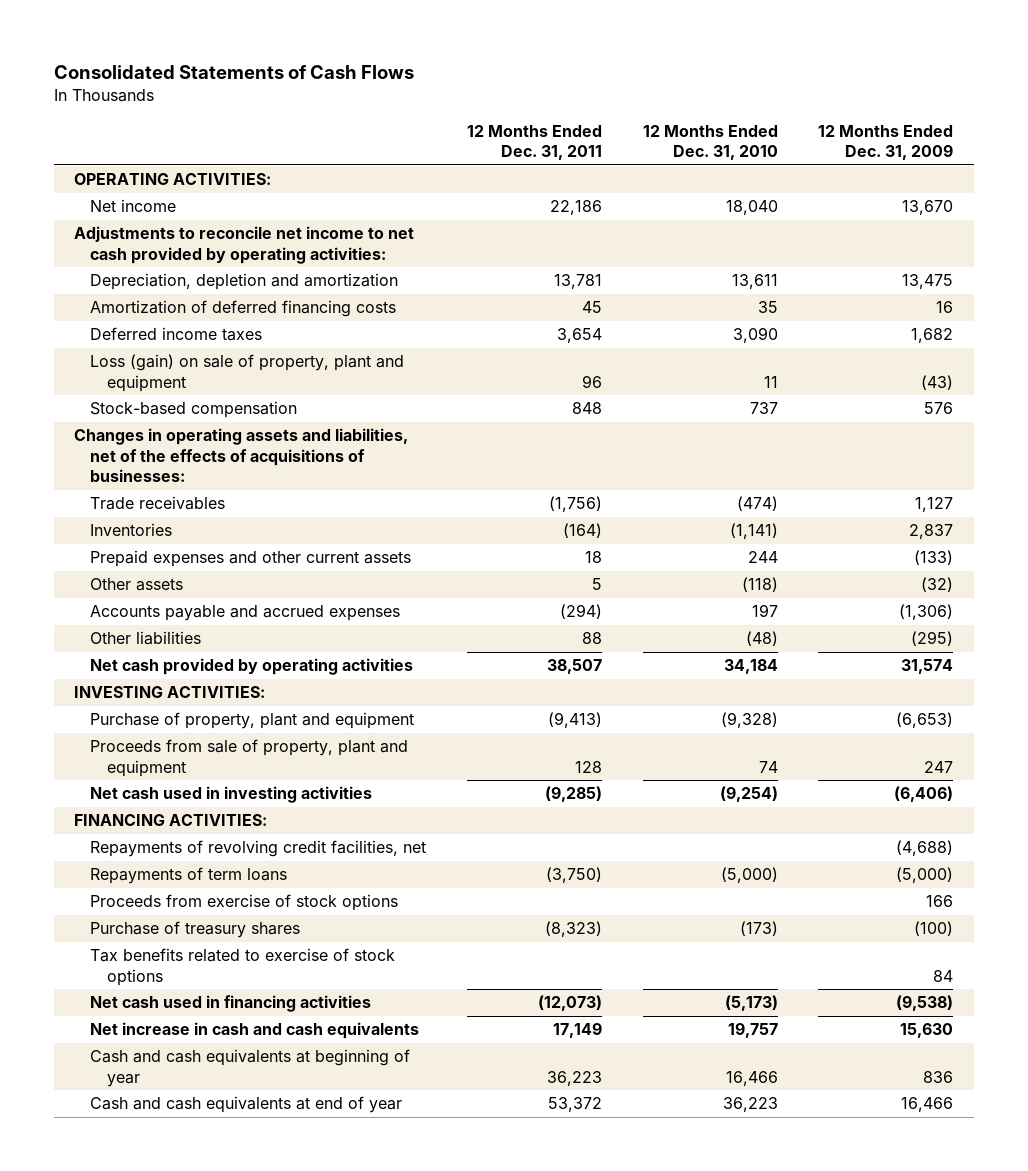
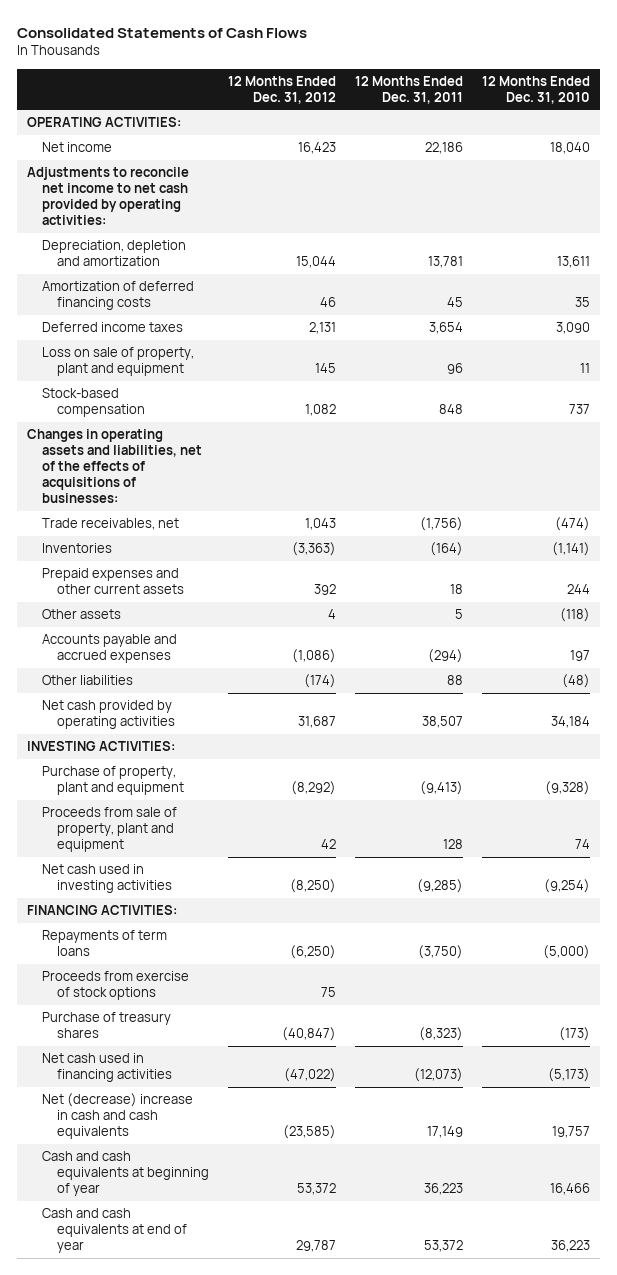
- | 12 Months Ended Dec. 31, 2011 | 12 Months Ended Dec. 31, 2010 | 12 Months Ended Dec. 31, 2009
+ | 12 Months Ended Dec. 31, 2012 | 12 Months Ended Dec. 31, 2011 | 12 Months Ended Dec. 31, 2010
- Loss (gain) on sale of property, plant and equipment | 96 | 11 | (43)
+ Loss on sale of property, plant and equipment | 145 | 96 | 11
- Trade receivables | (1,756) | (474) | 1,127
+ Trade receivables, net | 1,043 | (1,756) | (474)
- Repayments of revolving credit facilities, net | | | (4,688)
- Tax benefits related to exercise of stock options | | | 84
- Net increase in cash and cash equivalents | 17,149 | 19,757 | 15,630
+ Net (decrease) increase in cash and cash equivalents | (23,585) | 17,149 | 19,757

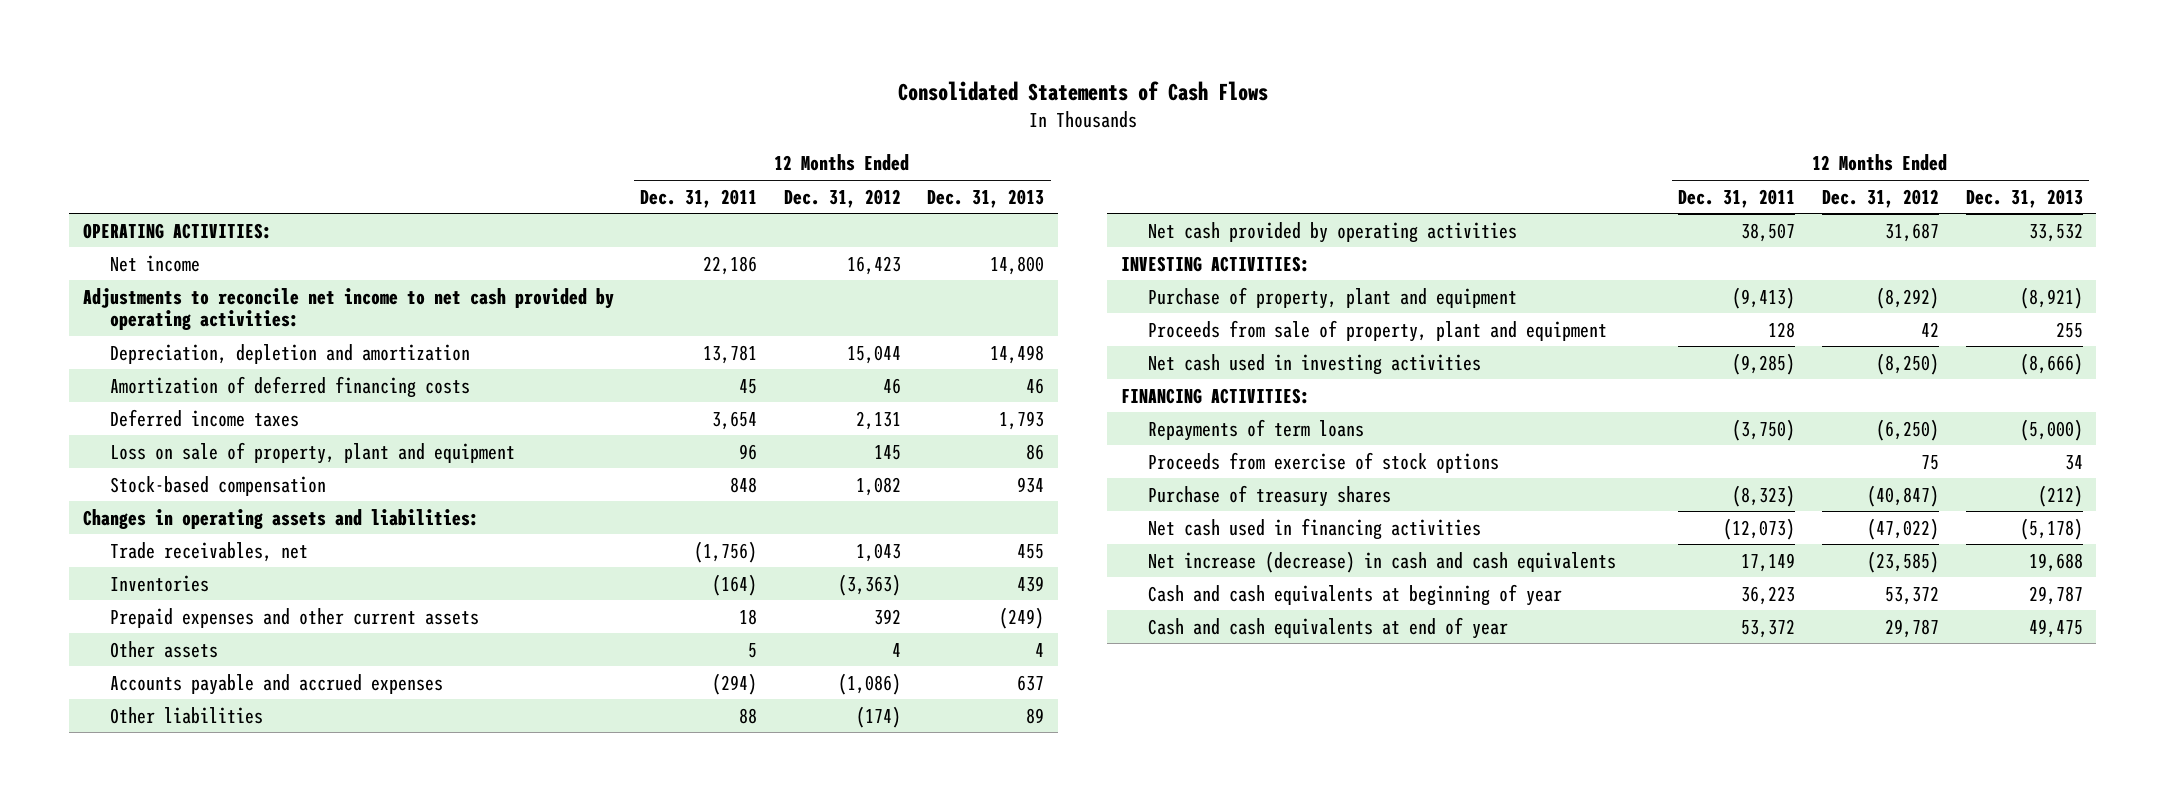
- | 12 Months Ended Dec. 31, 2012 | 12 Months Ended Dec. 31, 2011 | 12 Months Ended Dec. 31, 2010
+ | 12 Months Ended Dec. 31, 2011 | 12 Months Ended Dec. 31, 2012 | 12 Months Ended Dec. 31, 2013
- Changes in operating assets and liabilities, net of the effects of acquisitions of businesses:
+ Changes in operating assets and liabilities:
- Net (decrease) increase in cash and cash equivalents | (23,585) | 17,149 | 19,757
+ Net increase (decrease) in cash and cash equivalents | 17,149 | (23,585) | 19,688

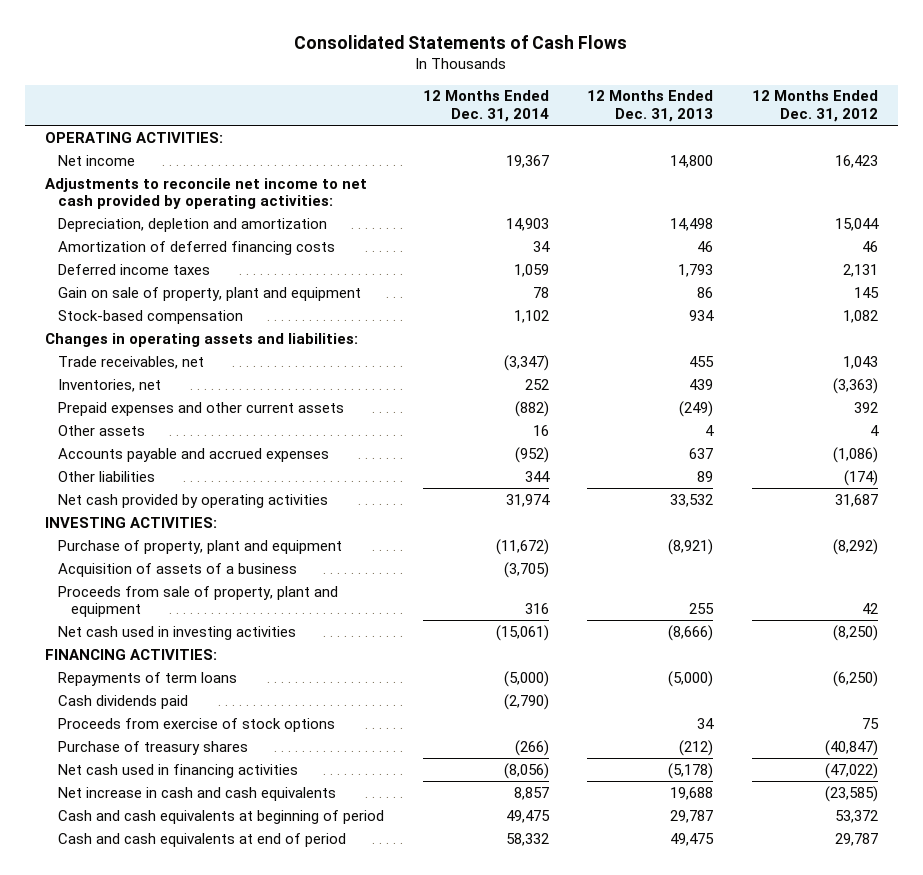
- | 12 Months Ended Dec. 31, 2011 | 12 Months Ended Dec. 31, 2012 | 12 Months Ended Dec. 31, 2013
+ | 12 Months Ended Dec. 31, 2014 | 12 Months Ended Dec. 31, 2013 | 12 Months Ended Dec. 31, 2012
- Loss on sale of property, plant and equipment | 96 | 145 | 86
+ Gain on sale of property, plant and equipment | 78 | 86 | 145
- Inventories | (164) | (3,363) | 439
+ Inventories, net | 252 | 439 | (3,363)
+ Acquisition of assets of a business | (3,705) | |
+ Cash dividends paid | (2,790) | |
- Net increase (decrease) in cash and cash equivalents | 17,149 | (23,585) | 19,688
- Cash and cash equivalents at beginning of year | 36,223 | 53,372 | 29,787
- Cash and cash equivalents at end of year | 53,372 | 29,787 | 49,475
+ Net increase in cash and cash equivalents | 8,857 | 19,688 | (23,585)
+ Cash and cash equivalents at beginning of period | 49,475 | 29,787 | 53,372
+ Cash and cash equivalents at end of period | 58,332 | 49,475 | 29,787

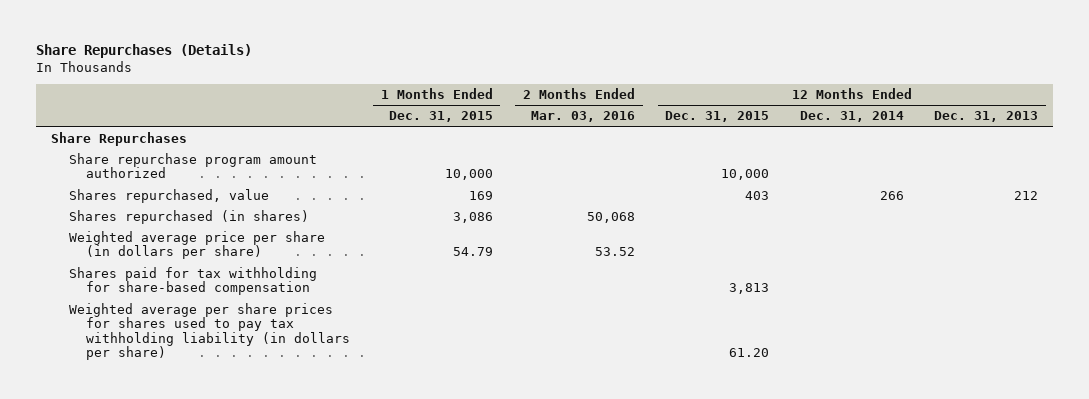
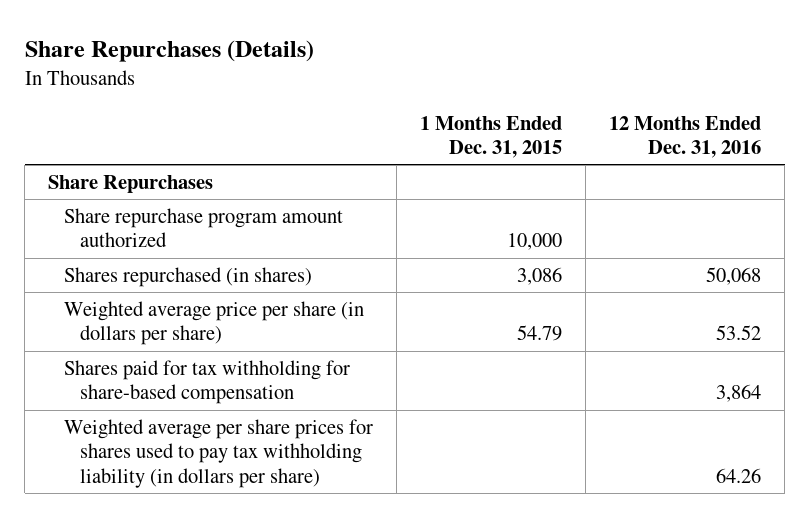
- | 1 Months Ended Dec. 31, 2015 | 2 Months Ended Mar. 03, 2016 | 12 Months Ended Dec. 31, 2015 | 12 Months Ended Dec. 31, 2014 | 12 Months Ended Dec. 31, 2013
+ | 1 Months Ended Dec. 31, 2015 | 12 Months Ended Dec. 31, 2016
- Shares repurchased, value | 169 | | 403 | 266 | 212

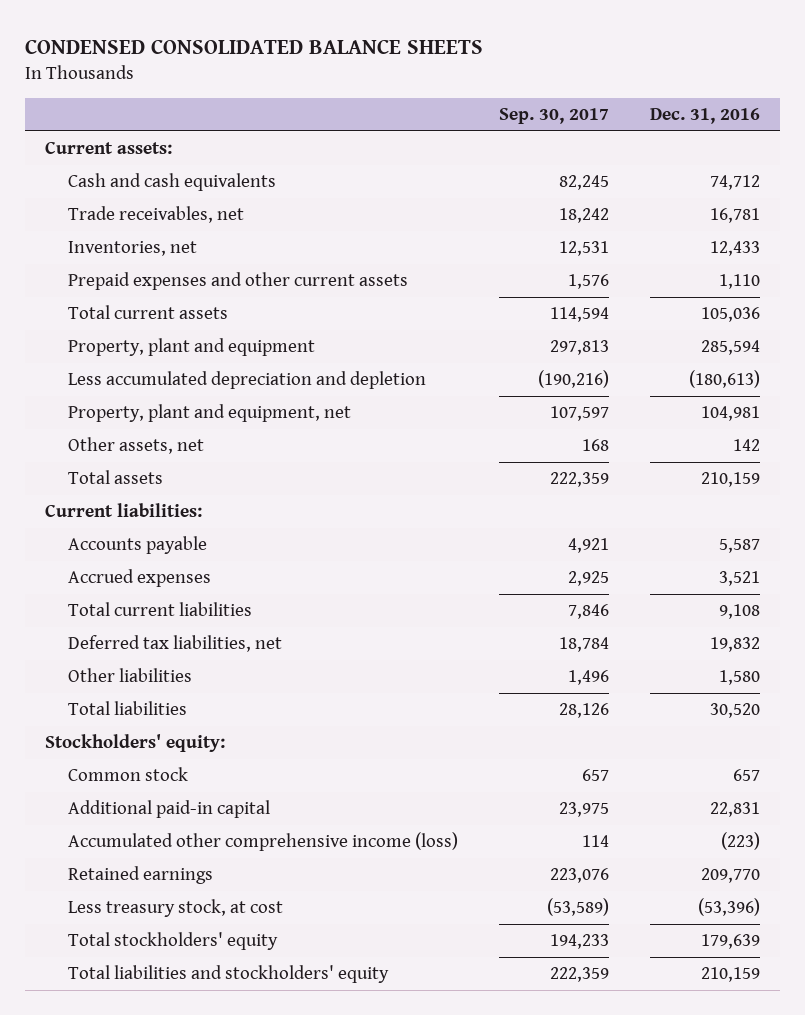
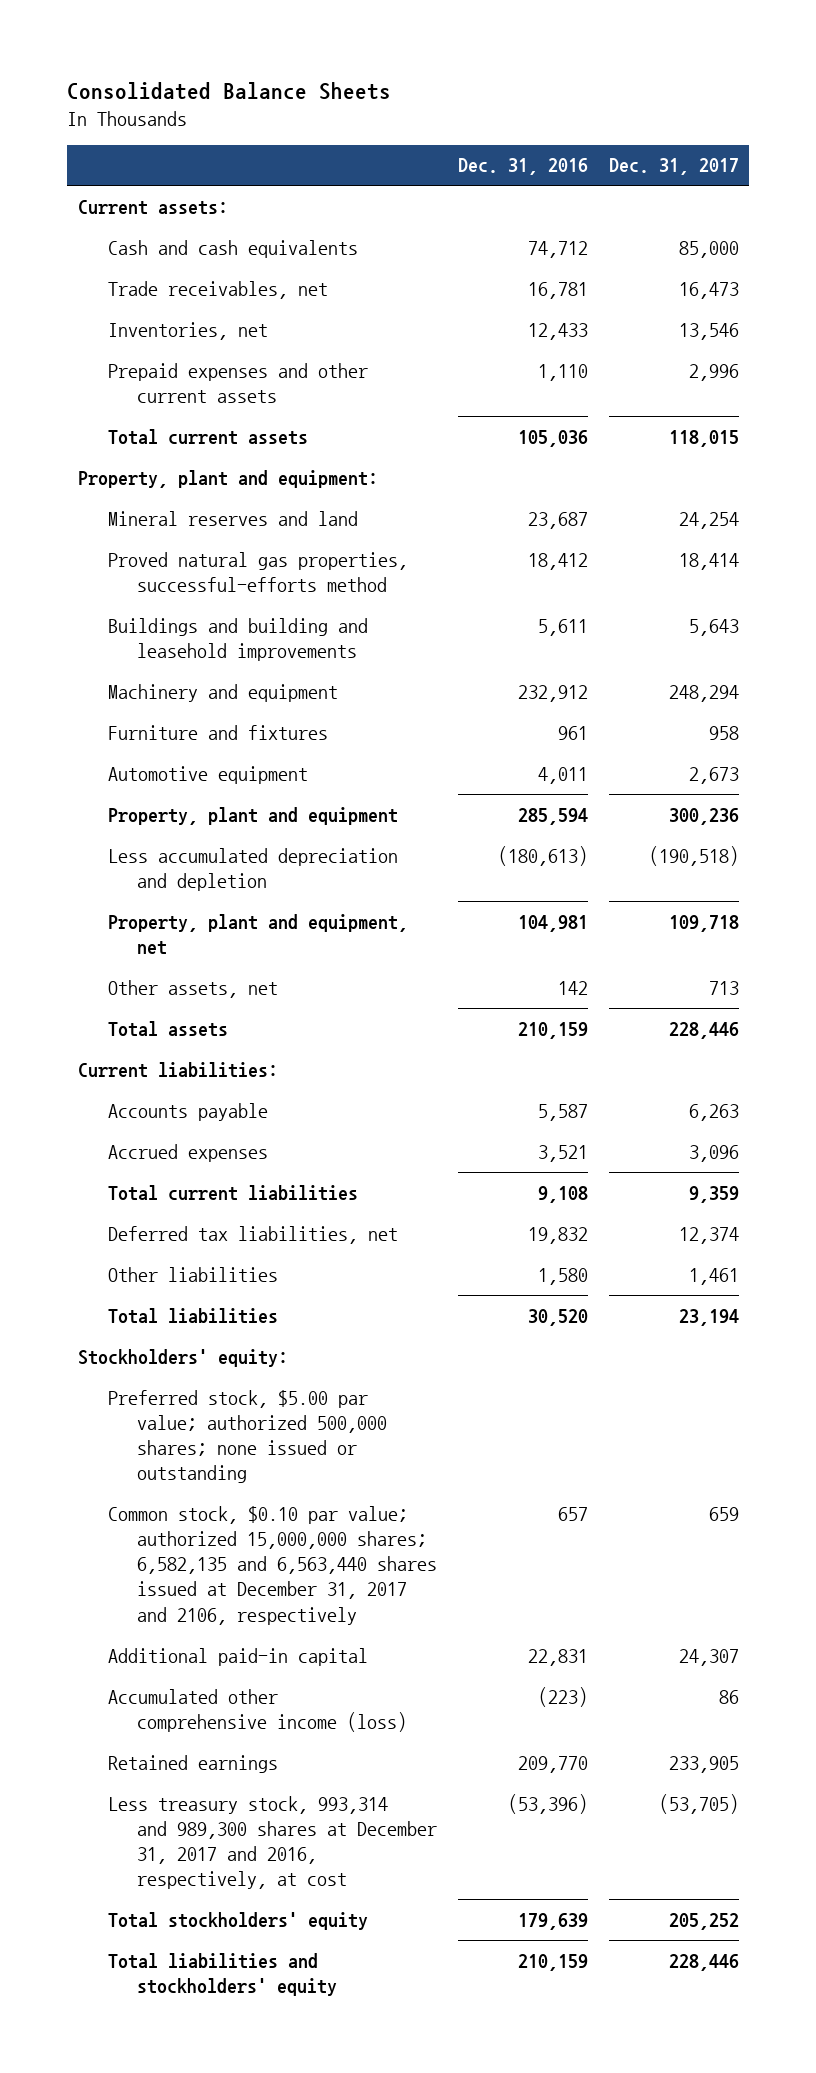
- CONDENSED CONSOLIDATED BALANCE SHEETS
+ Consolidated Balance Sheets
- | Sep. 30, 2017 | Dec. 31, 2016
+ | Dec. 31, 2016 | Dec. 31, 2017
+ Property, plant and equipment:
+ Mineral reserves and land | 23,687 | 24,254
+ Proved natural gas properties, successful-efforts method | 18,412 | 18,414
+ Buildings and building and leasehold improvements | 5,611 | 5,643
+ Machinery and equipment | 232,912 | 248,294
+ Furniture and fixtures | 961 | 958
+ Automotive equipment | 4,011 | 2,673
- Common stock | 657 | 657
+ Preferred stock, $5.00 par value; authorized 500,000 shares; none issued or outstanding
+ Common stock, $0.10 par value; authorized 15,000,000 shares; 6,582,135 and 6,563,440 shares issued at December 31, 2017 and 2106, respectively | 657 | 659
- Less treasury stock, at cost | (53,589) | (53,396)
+ Less treasury stock, 993,314 and 989,300 shares at December 31, 2017 and 2016, respectively, at cost | (53,396) | (53,705)

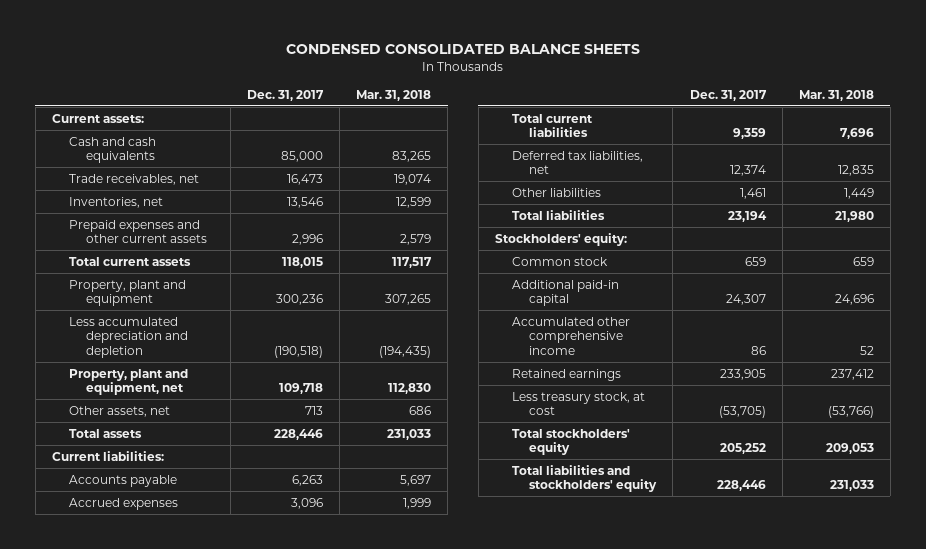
- Consolidated Balance Sheets
+ CONDENSED CONSOLIDATED BALANCE SHEETS
- | Dec. 31, 2016 | Dec. 31, 2017
+ | Dec. 31, 2017 | Mar. 31, 2018
- Property, plant and equipment:
- Mineral reserves and land | 23,687 | 24,254
- Proved natural gas properties, successful-efforts method | 18,412 | 18,414
- Buildings and building and leasehold improvements | 5,611 | 5,643
- Machinery and equipment | 232,912 | 248,294
- Furniture and fixtures | 961 | 958
- Automotive equipment | 4,011 | 2,673
- Preferred stock, $5.00 par value; authorized 500,000 shares; none issued or outstanding
- Common stock, $0.10 par value; authorized 15,000,000 shares; 6,582,135 and 6,563,440 shares issued at December 31, 2017 and 2106, respectively | 657 | 659
+ Common stock | 659 | 659
- Accumulated other comprehensive income (loss) | (223) | 86
+ Accumulated other comprehensive income | 86 | 52
- Less treasury stock, 993,314 and 989,300 shares at December 31, 2017 and 2016, respectively, at cost | (53,396) | (53,705)
+ Less treasury stock, at cost | (53,705) | (53,766)

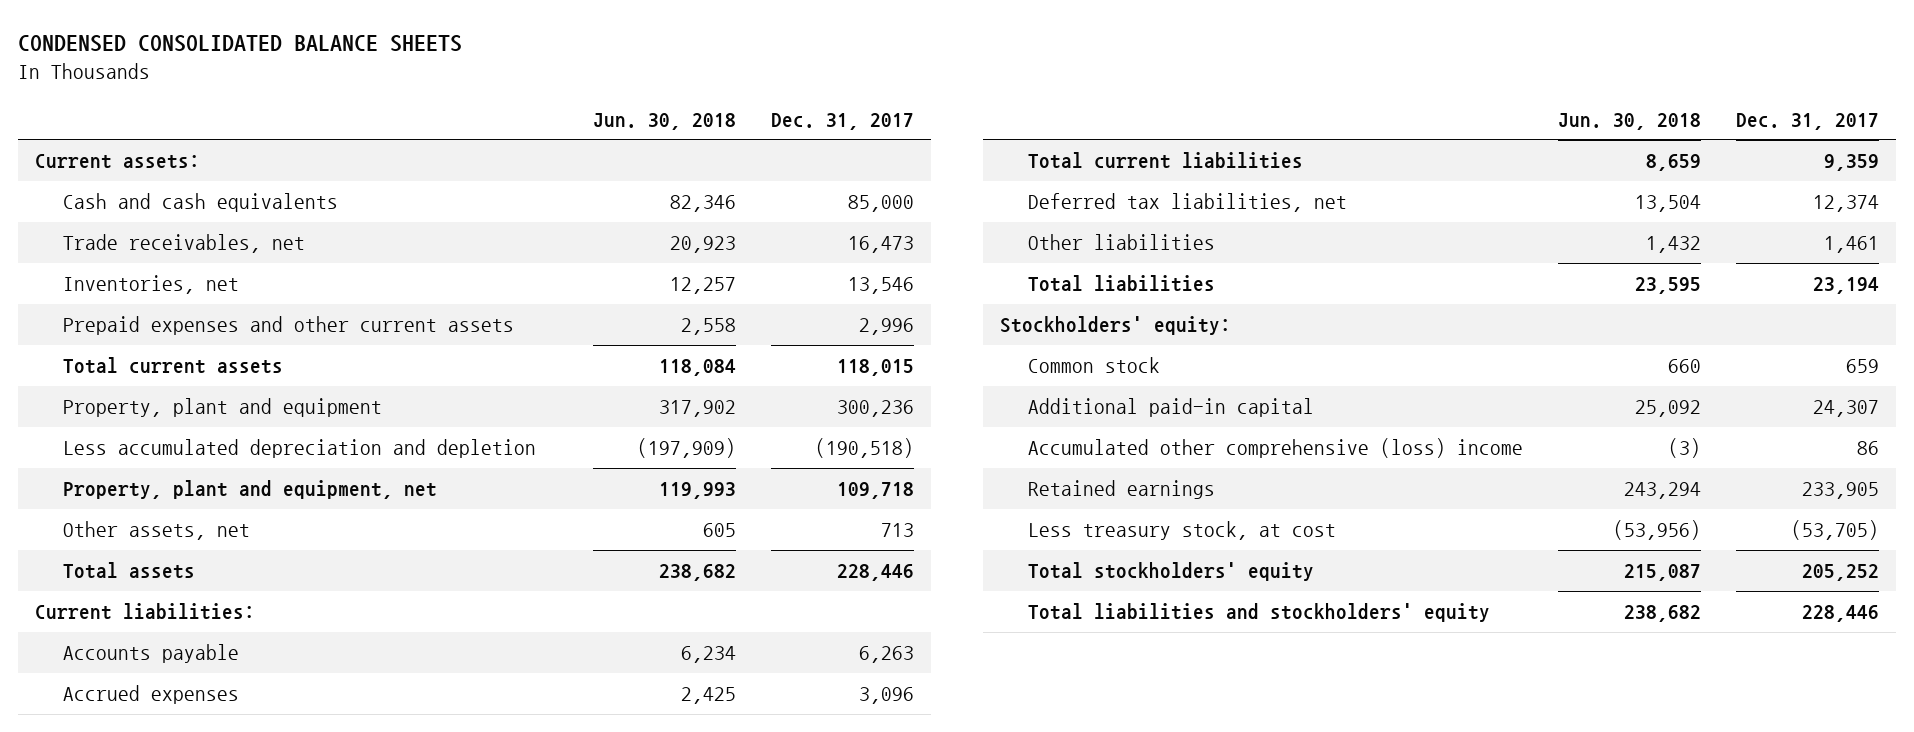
- | Dec. 31, 2017 | Mar. 31, 2018
+ | Jun. 30, 2018 | Dec. 31, 2017
- Accumulated other comprehensive income | 86 | 52
+ Accumulated other comprehensive (loss) income | (3) | 86

